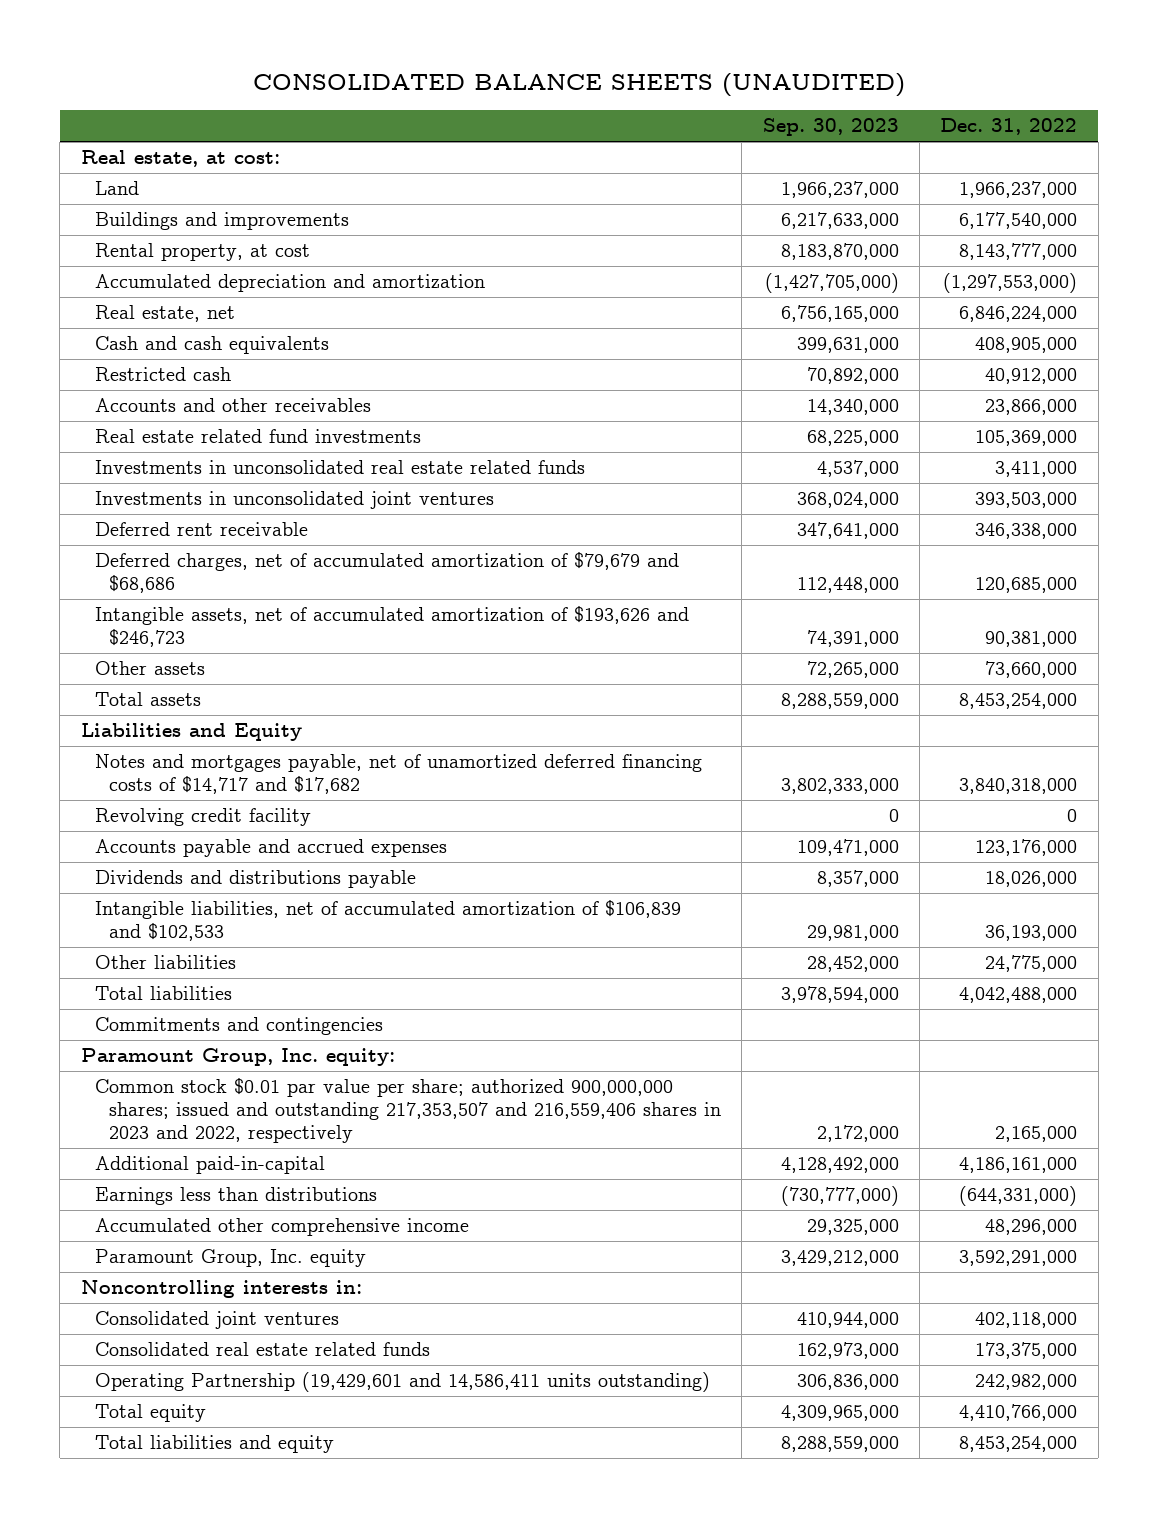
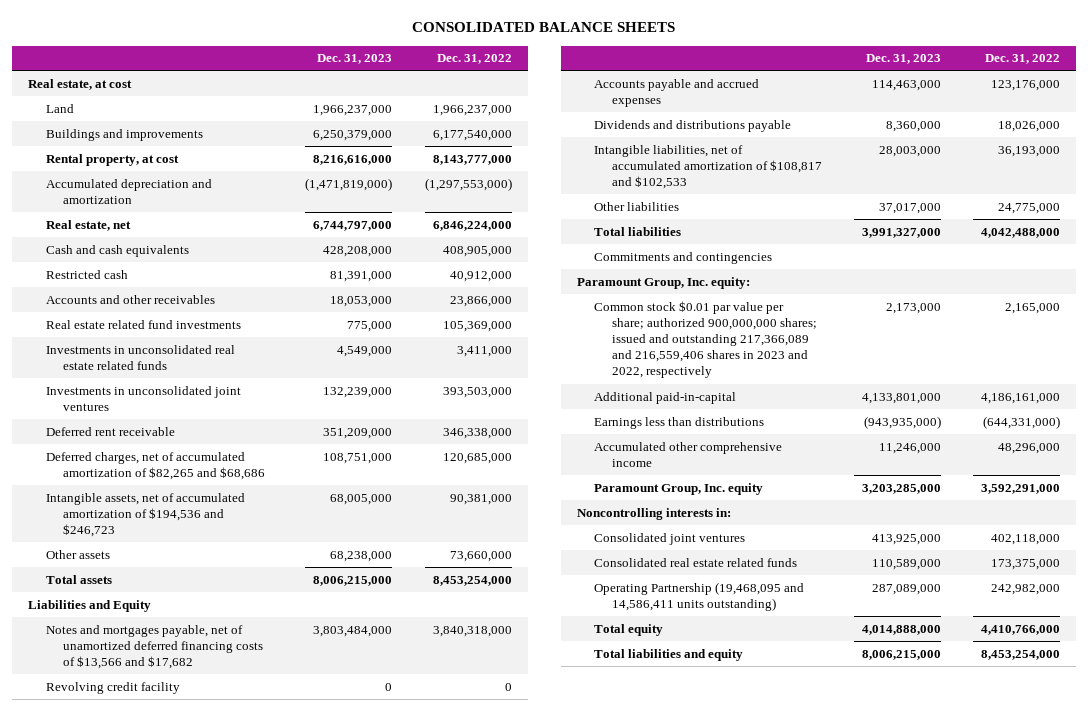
- CONSOLIDATED BALANCE SHEETS (UNAUDITED)
+ CONSOLIDATED BALANCE SHEETS
- | Sep. 30, 2023 | Dec. 31, 2022
+ | Dec. 31, 2023 | Dec. 31, 2022
- Real estate, at cost:
+ Real estate, at cost
- Deferred charges, net of accumulated amortization of $79,679 and $68,686 | 112,448,000 | 120,685,000
- Intangible assets, net of accumulated amortization of $193,626 and $246,723 | 74,391,000 | 90,381,000
+ Deferred charges, net of accumulated amortization of $82,265 and $68,686 | 108,751,000 | 120,685,000
+ Intangible assets, net of accumulated amortization of $194,536 and $246,723 | 68,005,000 | 90,381,000
- Notes and mortgages payable, net of unamortized deferred financing costs of $14,717 and $17,682 | 3,802,333,000 | 3,840,318,000
+ Notes and mortgages payable, net of unamortized deferred financing costs of $13,566 and $17,682 | 3,803,484,000 | 3,840,318,000
- Intangible liabilities, net of accumulated amortization of $106,839 and $102,533 | 29,981,000 | 36,193,000
+ Intangible liabilities, net of accumulated amortization of $108,817 and $102,533 | 28,003,000 | 36,193,000
- Common stock $0.01 par value per share; authorized 900,000,000 shares; issued and outstanding 217,353,507 and 216,559,406 shares in 2023 and 2022, respectively | 2,172,000 | 2,165,000
+ Common stock $0.01 par value per share; authorized 900,000,000 shares; issued and outstanding 217,366,089 and 216,559,406 shares in 2023 and 2022, respectively | 2,173,000 | 2,165,000
- Operating Partnership (19,429,601 and 14,586,411 units outstanding) | 306,836,000 | 242,982,000
+ Operating Partnership (19,468,095 and 14,586,411 units outstanding) | 287,089,000 | 242,982,000

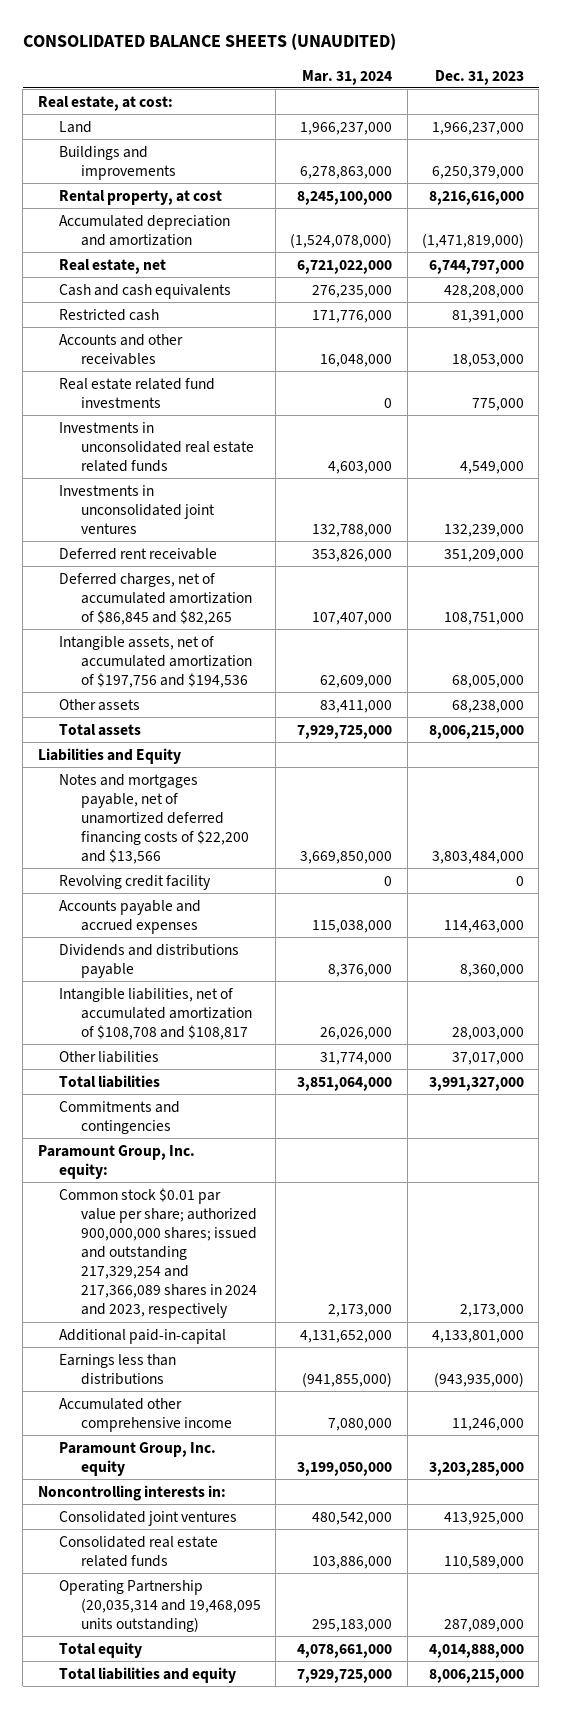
- CONSOLIDATED BALANCE SHEETS
+ CONSOLIDATED BALANCE SHEETS (UNAUDITED)
- | Dec. 31, 2023 | Dec. 31, 2022
+ | Mar. 31, 2024 | Dec. 31, 2023
- Real estate, at cost
+ Real estate, at cost:
- Deferred charges, net of accumulated amortization of $82,265 and $68,686 | 108,751,000 | 120,685,000
- Intangible assets, net of accumulated amortization of $194,536 and $246,723 | 68,005,000 | 90,381,000
+ Deferred charges, net of accumulated amortization of $86,845 and $82,265 | 107,407,000 | 108,751,000
+ Intangible assets, net of accumulated amortization of $197,756 and $194,536 | 62,609,000 | 68,005,000
- Notes and mortgages payable, net of unamortized deferred financing costs of $13,566 and $17,682 | 3,803,484,000 | 3,840,318,000
+ Notes and mortgages payable, net of unamortized deferred financing costs of $22,200 and $13,566 | 3,669,850,000 | 3,803,484,000
- Intangible liabilities, net of accumulated amortization of $108,817 and $102,533 | 28,003,000 | 36,193,000
+ Intangible liabilities, net of accumulated amortization of $108,708 and $108,817 | 26,026,000 | 28,003,000
- Common stock $0.01 par value per share; authorized 900,000,000 shares; issued and outstanding 217,366,089 and 216,559,406 shares in 2023 and 2022, respectively | 2,173,000 | 2,165,000
+ Common stock $0.01 par value per share; authorized 900,000,000 shares; issued and outstanding 217,329,254 and 217,366,089 shares in 2024 and 2023, respectively | 2,173,000 | 2,173,000
- Operating Partnership (19,468,095 and 14,586,411 units outstanding) | 287,089,000 | 242,982,000
+ Operating Partnership (20,035,314 and 19,468,095 units outstanding) | 295,183,000 | 287,089,000

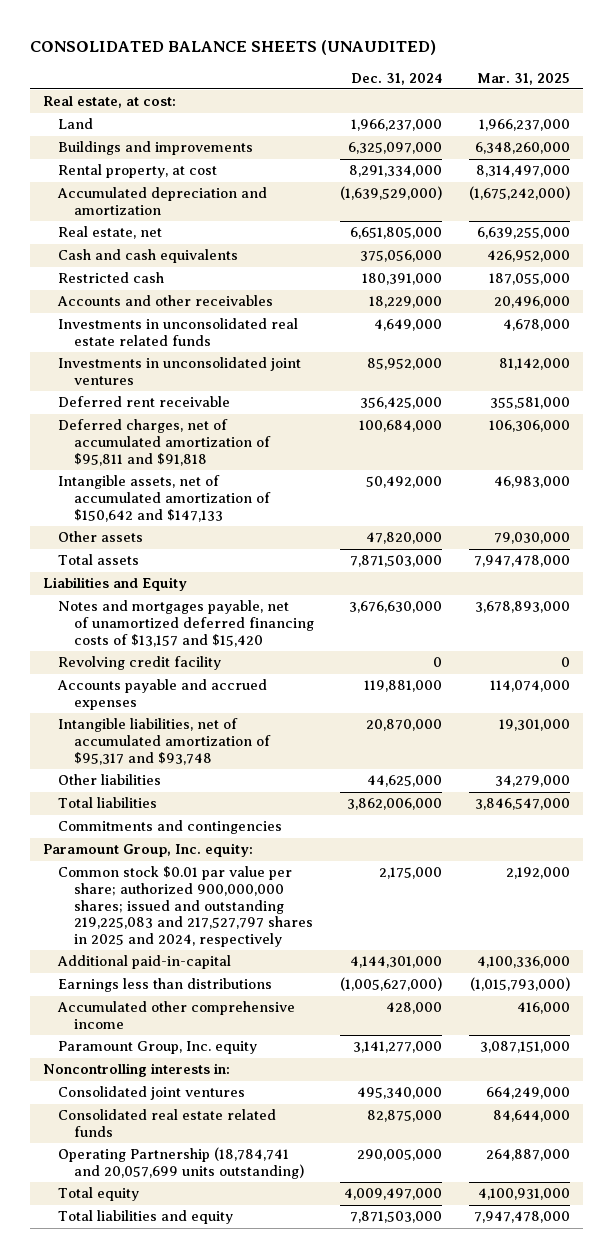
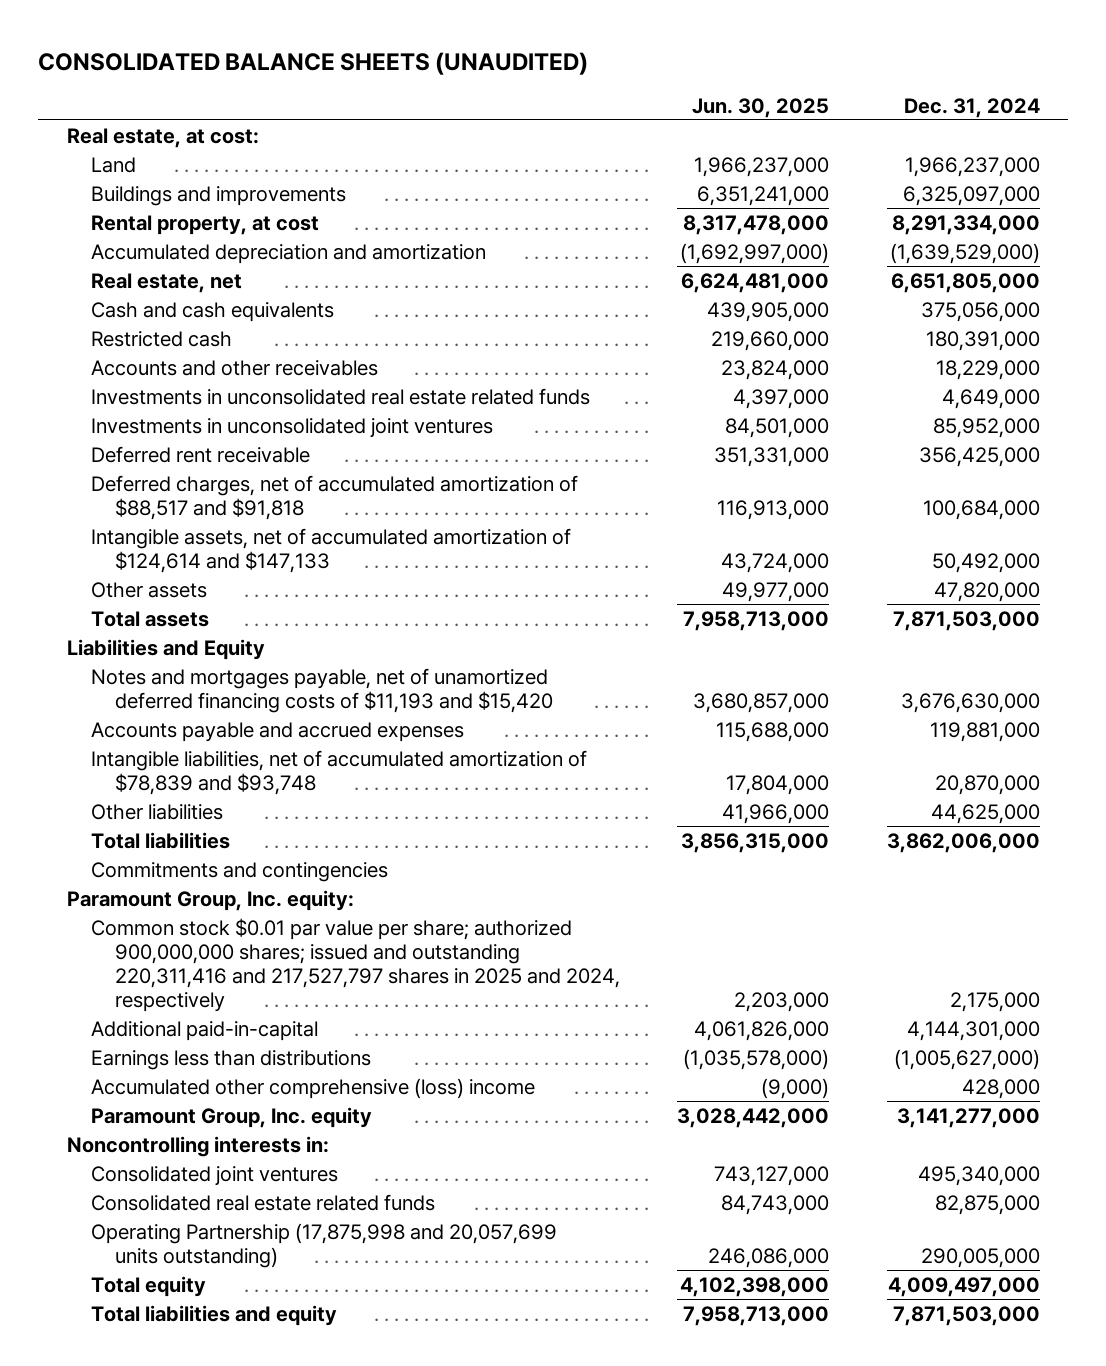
- | Dec. 31, 2024 | Mar. 31, 2025
+ | Jun. 30, 2025 | Dec. 31, 2024
- Deferred charges, net of accumulated amortization of $95,811 and $91,818 | 100,684,000 | 106,306,000
- Intangible assets, net of accumulated amortization of $150,642 and $147,133 | 50,492,000 | 46,983,000
+ Deferred charges, net of accumulated amortization of $88,517 and $91,818 | 116,913,000 | 100,684,000
+ Intangible assets, net of accumulated amortization of $124,614 and $147,133 | 43,724,000 | 50,492,000
- Notes and mortgages payable, net of unamortized deferred financing costs of $13,157 and $15,420 | 3,676,630,000 | 3,678,893,000
- Revolving credit facility | 0 | 0
+ Notes and mortgages payable, net of unamortized deferred financing costs of $11,193 and $15,420 | 3,680,857,000 | 3,676,630,000
- Intangible liabilities, net of accumulated amortization of $95,317 and $93,748 | 20,870,000 | 19,301,000
+ Intangible liabilities, net of accumulated amortization of $78,839 and $93,748 | 17,804,000 | 20,870,000
- Common stock $0.01 par value per share; authorized 900,000,000 shares; issued and outstanding 219,225,083 and 217,527,797 shares in 2025 and 2024, respectively | 2,175,000 | 2,192,000
+ Common stock $0.01 par value per share; authorized 900,000,000 shares; issued and outstanding 220,311,416 and 217,527,797 shares in 2025 and 2024, respectively | 2,203,000 | 2,175,000
- Accumulated other comprehensive income | 428,000 | 416,000
+ Accumulated other comprehensive (loss) income | (9,000) | 428,000
- Operating Partnership (18,784,741 and 20,057,699 units outstanding) | 290,005,000 | 264,887,000
+ Operating Partnership (17,875,998 and 20,057,699 units outstanding) | 246,086,000 | 290,005,000

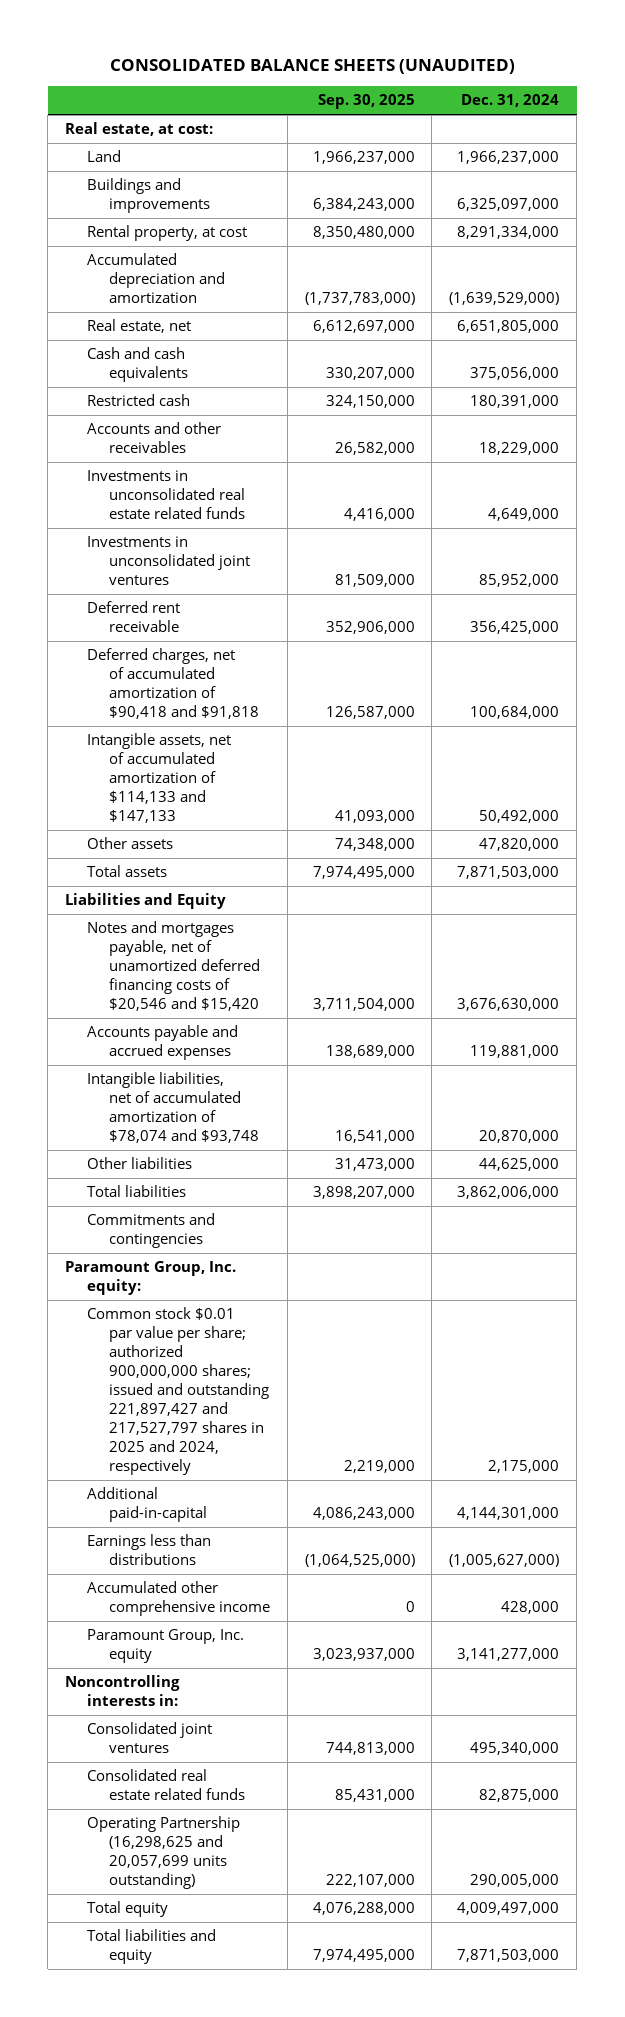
- | Jun. 30, 2025 | Dec. 31, 2024
+ | Sep. 30, 2025 | Dec. 31, 2024
- Deferred charges, net of accumulated amortization of $88,517 and $91,818 | 116,913,000 | 100,684,000
- Intangible assets, net of accumulated amortization of $124,614 and $147,133 | 43,724,000 | 50,492,000
+ Deferred charges, net of accumulated amortization of $90,418 and $91,818 | 126,587,000 | 100,684,000
+ Intangible assets, net of accumulated amortization of $114,133 and $147,133 | 41,093,000 | 50,492,000
- Notes and mortgages payable, net of unamortized deferred financing costs of $11,193 and $15,420 | 3,680,857,000 | 3,676,630,000
+ Notes and mortgages payable, net of unamortized deferred financing costs of $20,546 and $15,420 | 3,711,504,000 | 3,676,630,000
- Intangible liabilities, net of accumulated amortization of $78,839 and $93,748 | 17,804,000 | 20,870,000
+ Intangible liabilities, net of accumulated amortization of $78,074 and $93,748 | 16,541,000 | 20,870,000
- Common stock $0.01 par value per share; authorized 900,000,000 shares; issued and outstanding 220,311,416 and 217,527,797 shares in 2025 and 2024, respectively | 2,203,000 | 2,175,000
+ Common stock $0.01 par value per share; authorized 900,000,000 shares; issued and outstanding 221,897,427 and 217,527,797 shares in 2025 and 2024, respectively | 2,219,000 | 2,175,000
- Accumulated other comprehensive (loss) income | (9,000) | 428,000
+ Accumulated other comprehensive income | 0 | 428,000
- Operating Partnership (17,875,998 and 20,057,699 units outstanding) | 246,086,000 | 290,005,000
+ Operating Partnership (16,298,625 and 20,057,699 units outstanding) | 222,107,000 | 290,005,000

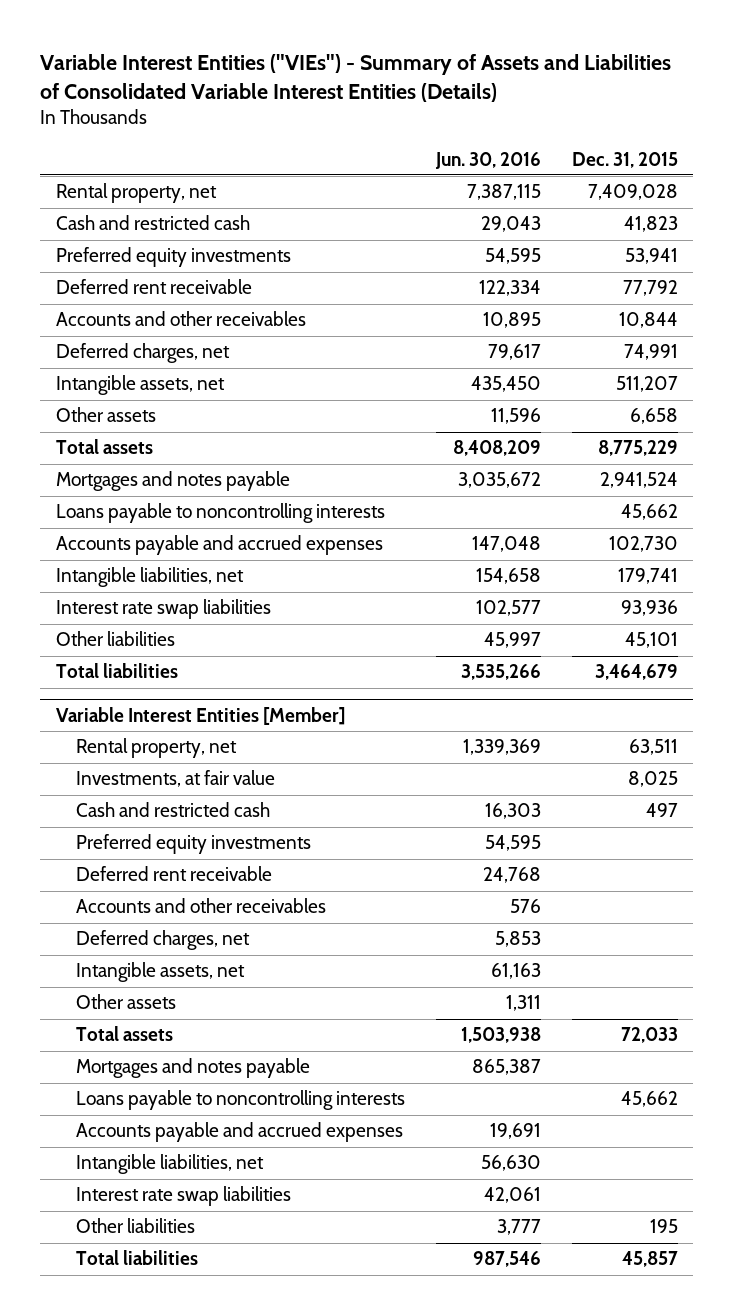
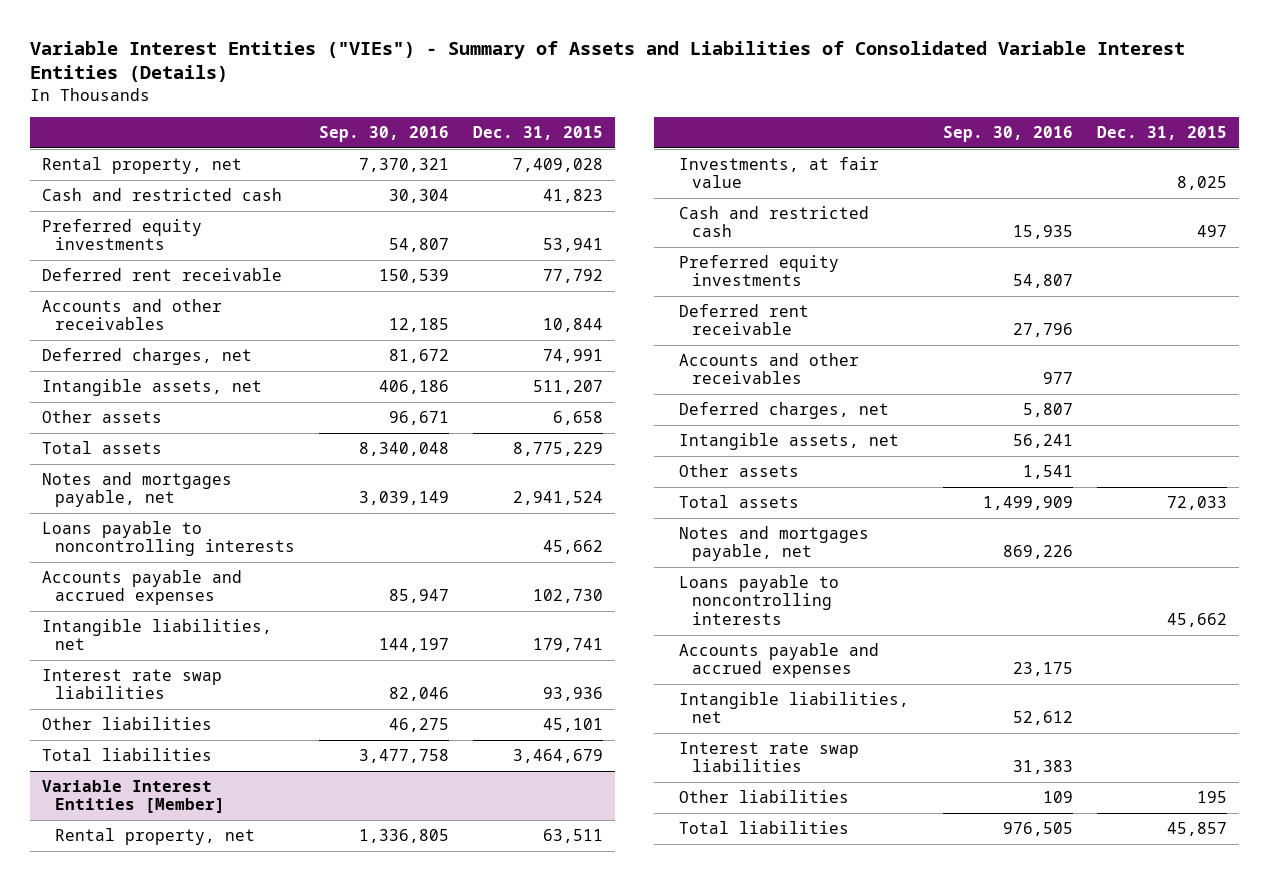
- | Jun. 30, 2016 | Dec. 31, 2015
+ | Sep. 30, 2016 | Dec. 31, 2015
- Mortgages and notes payable | 3,035,672 | 2,941,524
+ Notes and mortgages payable, net | 3,039,149 | 2,941,524
@ Variable Interest Entities [Member]
- Mortgages and notes payable | 865,387 |
+ Notes and mortgages payable, net | 869,226 |

